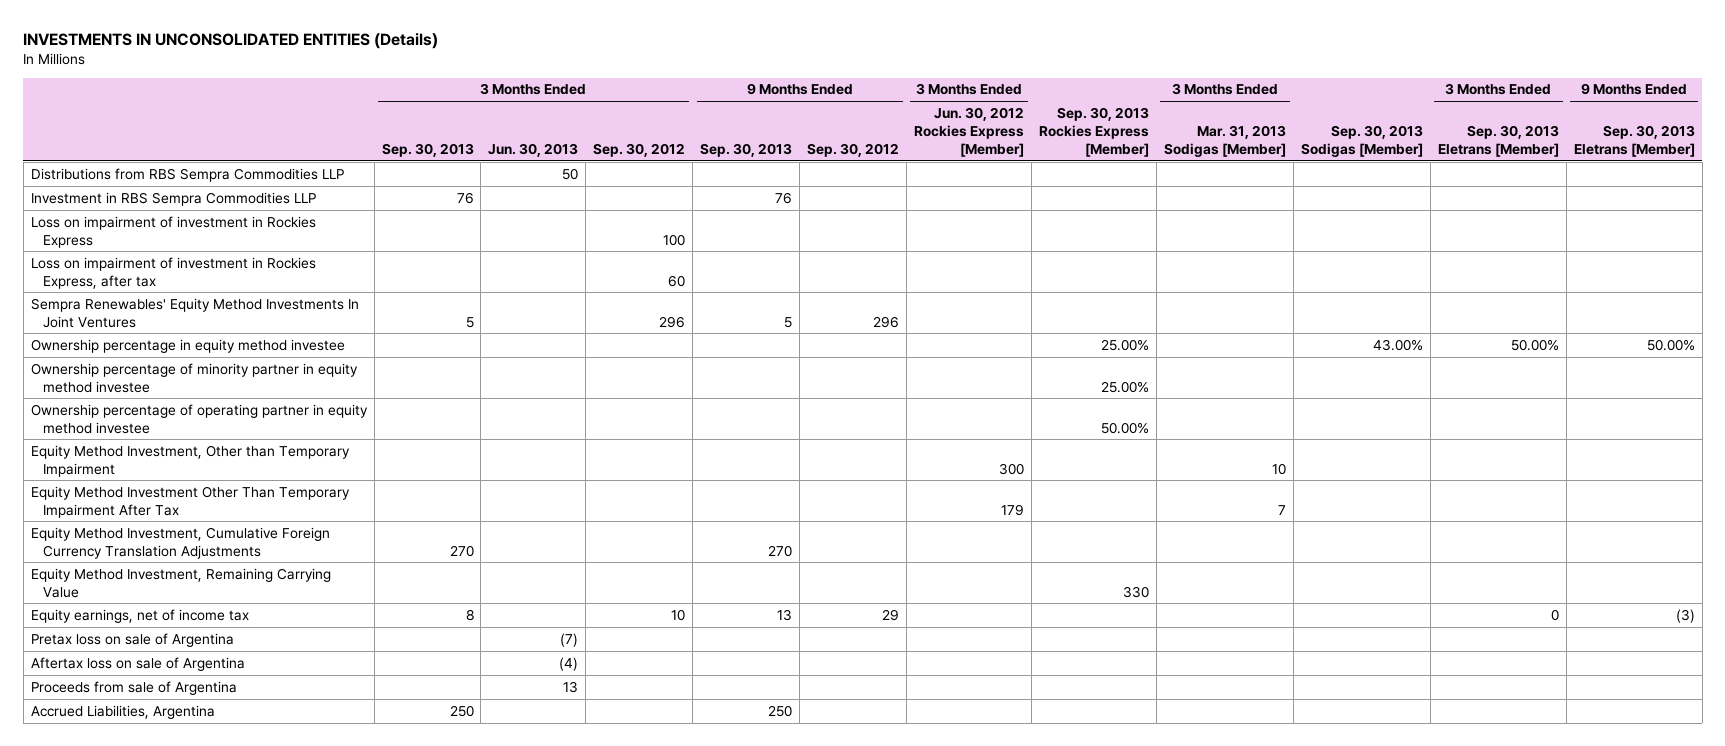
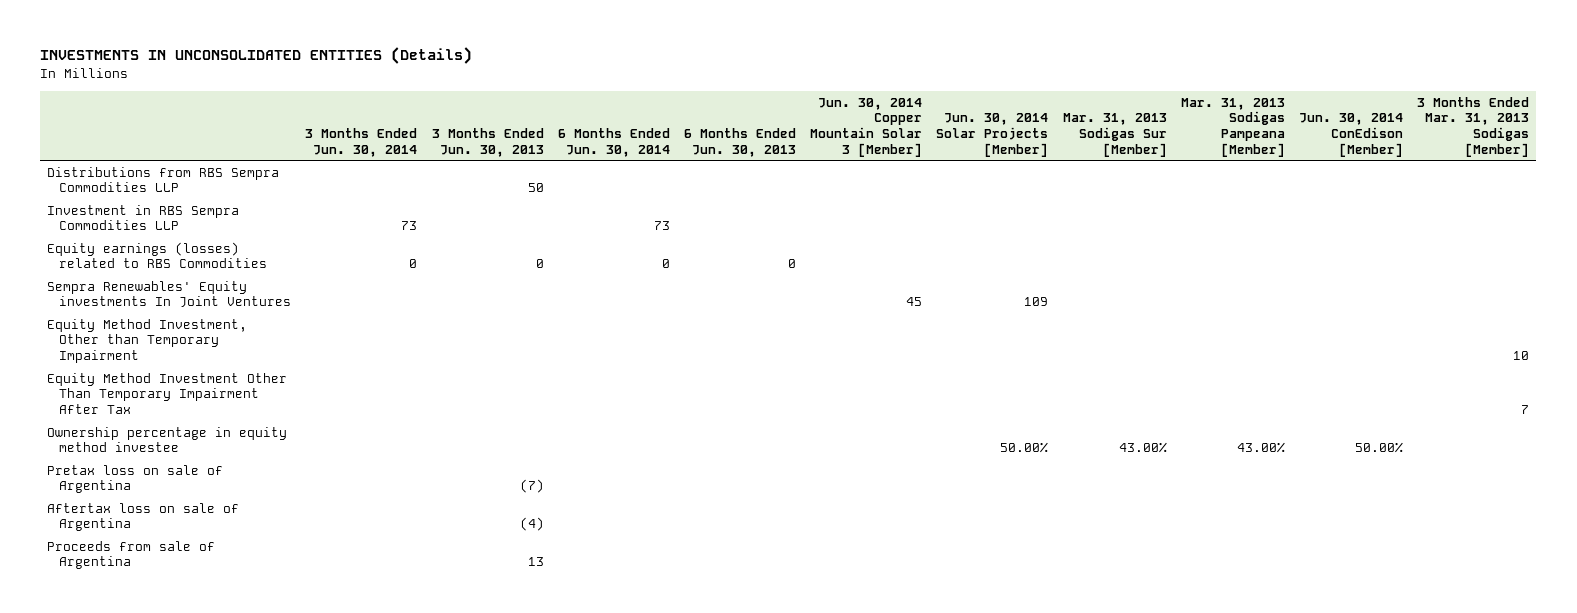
- | 3 Months Ended Sep. 30, 2013 | 3 Months Ended Jun. 30, 2013 | 3 Months Ended Sep. 30, 2012 | 9 Months Ended Sep. 30, 2013 | 9 Months Ended Sep. 30, 2012 | 3 Months Ended Jun. 30, 2012 Rockies Express [Member] | Sep. 30, 2013 Rockies Express [Member] | 3 Months Ended Mar. 31, 2013 Sodigas [Member] | Sep. 30, 2013 Sodigas [Member] | 3 Months Ended Sep. 30, 2013 Eletrans [Member] | 9 Months Ended Sep. 30, 2013 Eletrans [Member]
+ | 3 Months Ended Jun. 30, 2014 | 3 Months Ended Jun. 30, 2013 | 6 Months Ended Jun. 30, 2014 | 6 Months Ended Jun. 30, 2013 | Jun. 30, 2014 Copper Mountain Solar 3 [Member] | Jun. 30, 2014 Solar Projects [Member] | Mar. 31, 2013 Sodigas Sur [Member] | Mar. 31, 2013 Sodigas Pampeana [Member] | Jun. 30, 2014 ConEdison [Member] | 3 Months Ended Mar. 31, 2013 Sodigas [Member]
- Loss on impairment of investment in Rockies Express | | | 100 | | | | | | | |
- Loss on impairment of investment in Rockies Express, after tax | | | 60 | | | | | | | |
- Sempra Renewables' Equity Method Investments In Joint Ventures | 5 | | 296 | 5 | 296 | | | | | |
- Ownership percentage of minority partner in equity method investee | | | | | | | 25.00% | | | |
- Ownership percentage of operating partner in equity method investee | | | | | | | 50.00% | | | |
+ Equity earnings (losses) related to RBS Commodities | 0 | 0 | 0 | 0 | | | | | |
+ Sempra Renewables' Equity investments In Joint Ventures | | | | | 45 | 109 | | | |
- Equity Method Investment, Cumulative Foreign Currency Translation Adjustments | 270 | | | 270 | | | | | | |
- Equity Method Investment, Remaining Carrying Value | | | | | | | 330 | | | |
- Equity earnings, net of income tax | 8 | | 10 | 13 | 29 | | | | | 0 | (3)
moved down: Ownership percentage in equity method investee | | | | | | 50.00% | 43.00% | 43.00% | 50.00% |
- Accrued Liabilities, Argentina | 250 | | | 250 | | | | | | |

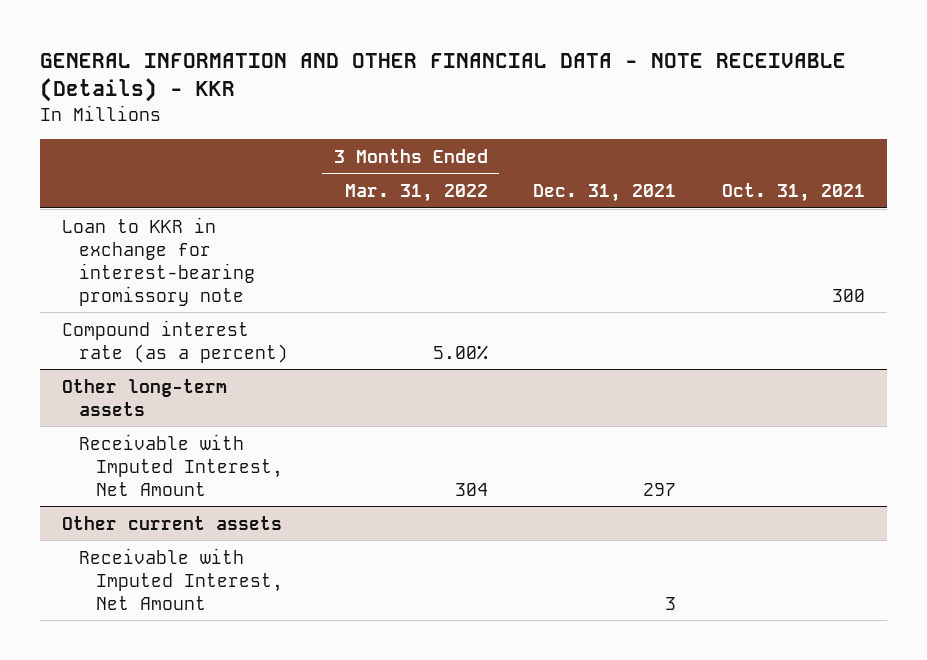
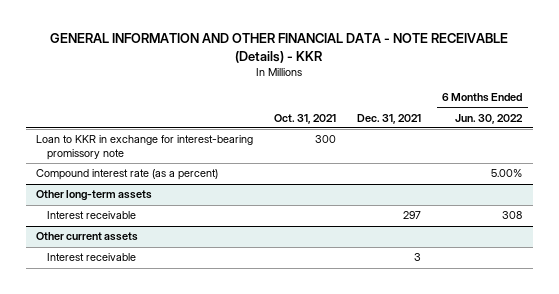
- | 3 Months Ended Mar. 31, 2022 | Dec. 31, 2021 | Oct. 31, 2021
+ | Oct. 31, 2021 | Dec. 31, 2021 | 6 Months Ended Jun. 30, 2022
@ Other long-term assets
- Receivable with Imputed Interest, Net Amount | 304 | 297 |
+ Interest receivable | | 297 | 308
@ Other current assets
- Receivable with Imputed Interest, Net Amount | | 3 |
+ Interest receivable | | 3 |

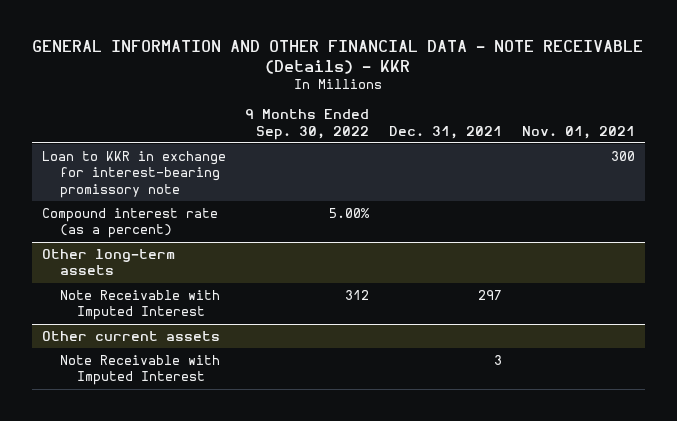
- | Oct. 31, 2021 | Dec. 31, 2021 | 6 Months Ended Jun. 30, 2022
+ | 9 Months Ended Sep. 30, 2022 | Dec. 31, 2021 | Nov. 01, 2021
@ Other long-term assets
- Interest receivable | | 297 | 308
+ Note Receivable with Imputed Interest | 312 | 297 |
@ Other current assets
- Interest receivable | | 3 |
+ Note Receivable with Imputed Interest | | 3 |

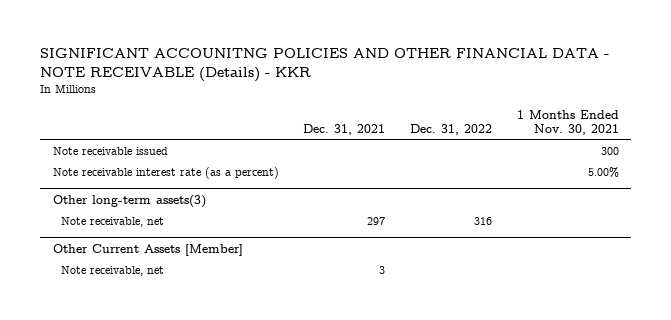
- GENERAL INFORMATION AND OTHER FINANCIAL DATA - NOTE RECEIVABLE (Details) - KKR
+ SIGNIFICANT ACCOUNITNG POLICIES AND OTHER FINANCIAL DATA - NOTE RECEIVABLE (Details) - KKR
- | 9 Months Ended Sep. 30, 2022 | Dec. 31, 2021 | Nov. 01, 2021
+ | Dec. 31, 2021 | Dec. 31, 2022 | 1 Months Ended Nov. 30, 2021
- Loan to KKR in exchange for interest-bearing promissory note | | | 300
- Compound interest rate (as a percent) | 5.00% | |
- Other long-term assets
- Note Receivable with Imputed Interest | 312 | 297 |
- Other current assets
- Note Receivable with Imputed Interest | | 3 |
+ Note receivable issued | | | 300
+ Note receivable interest rate (as a percent) | | | 5.00%
+ Other long-term assets(3)
+ Note receivable, net | 297 | 316 |
+ Other Current Assets [Member]
+ Note receivable, net | 3 | |

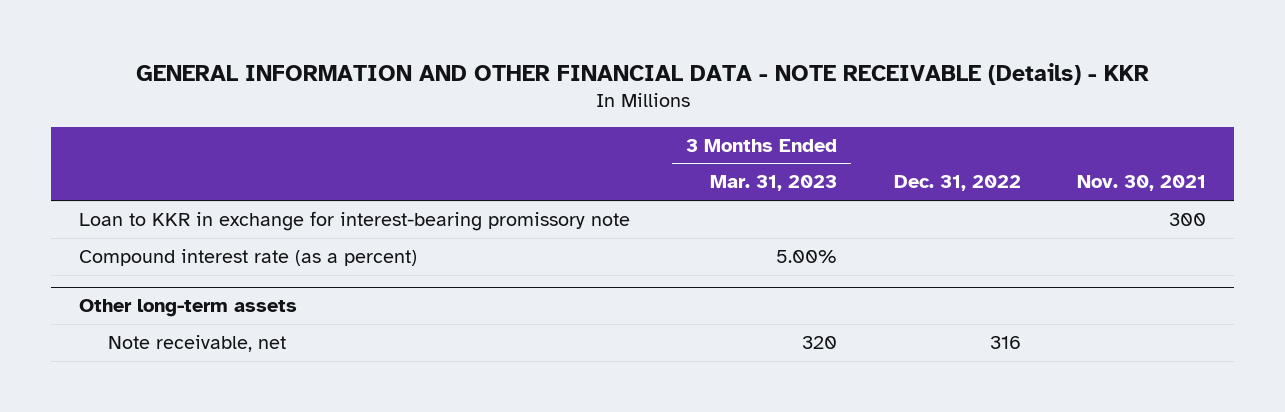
- SIGNIFICANT ACCOUNITNG POLICIES AND OTHER FINANCIAL DATA - NOTE RECEIVABLE (Details) - KKR
+ GENERAL INFORMATION AND OTHER FINANCIAL DATA - NOTE RECEIVABLE (Details) - KKR
- | Dec. 31, 2021 | Dec. 31, 2022 | 1 Months Ended Nov. 30, 2021
+ | 3 Months Ended Mar. 31, 2023 | Dec. 31, 2022 | Nov. 30, 2021
- Note receivable issued | | | 300
- Note receivable interest rate (as a percent) | | | 5.00%
- Other long-term assets(3)
+ Loan to KKR in exchange for interest-bearing promissory note | | | 300
+ Compound interest rate (as a percent) | 5.00% | |
+ Other long-term assets
- Other Current Assets [Member]
- Note receivable, net | 3 | |

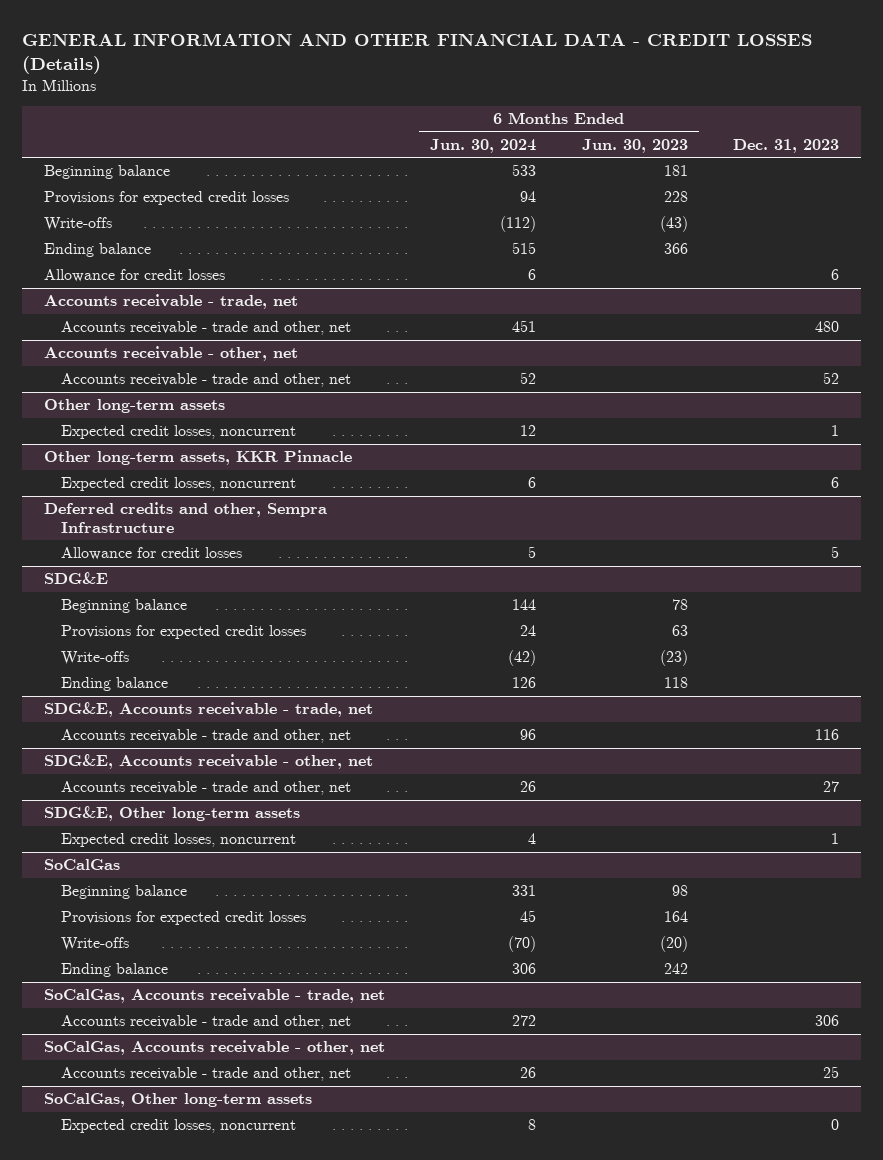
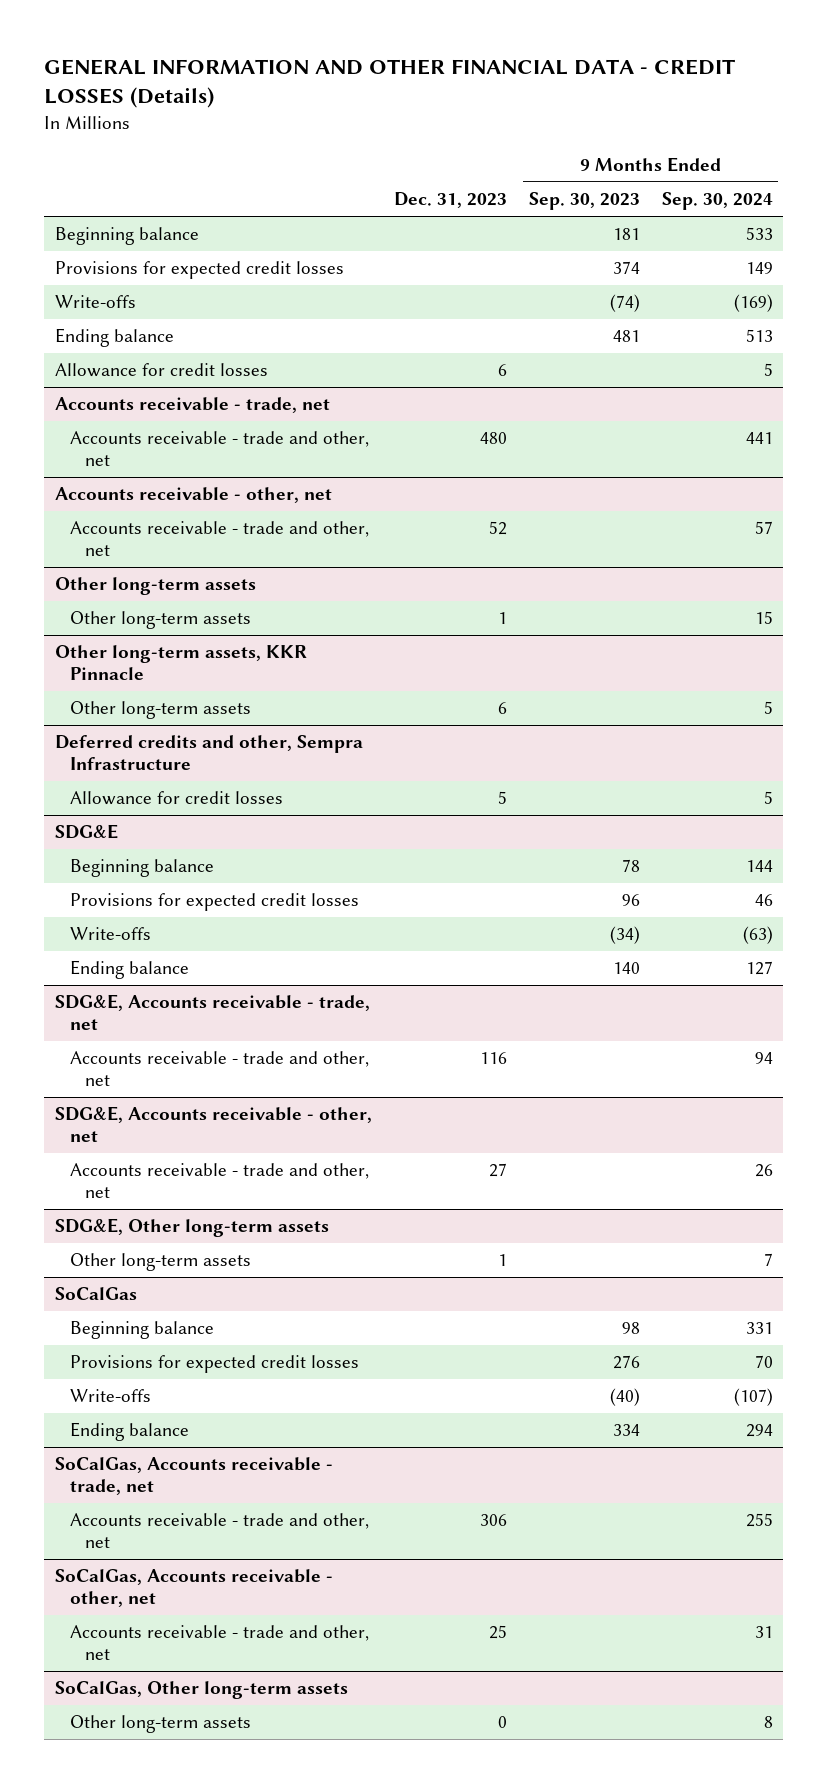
- | 6 Months Ended Jun. 30, 2024 | 6 Months Ended Jun. 30, 2023 | Dec. 31, 2023
+ | Dec. 31, 2023 | 9 Months Ended Sep. 30, 2023 | 9 Months Ended Sep. 30, 2024
@ Other long-term assets
- Expected credit losses, noncurrent | 12 | | 1
+ Other long-term assets | 1 | | 15
@ Other long-term assets, KKR Pinnacle
- Expected credit losses, noncurrent | 6 | | 6
+ Other long-term assets | 6 | | 5
@ SDG&E, Other long-term assets
- Expected credit losses, noncurrent | 4 | | 1
+ Other long-term assets | 1 | | 7
@ SoCalGas, Other long-term assets
- Expected credit losses, noncurrent | 8 | | 0
+ Other long-term assets | 0 | | 8

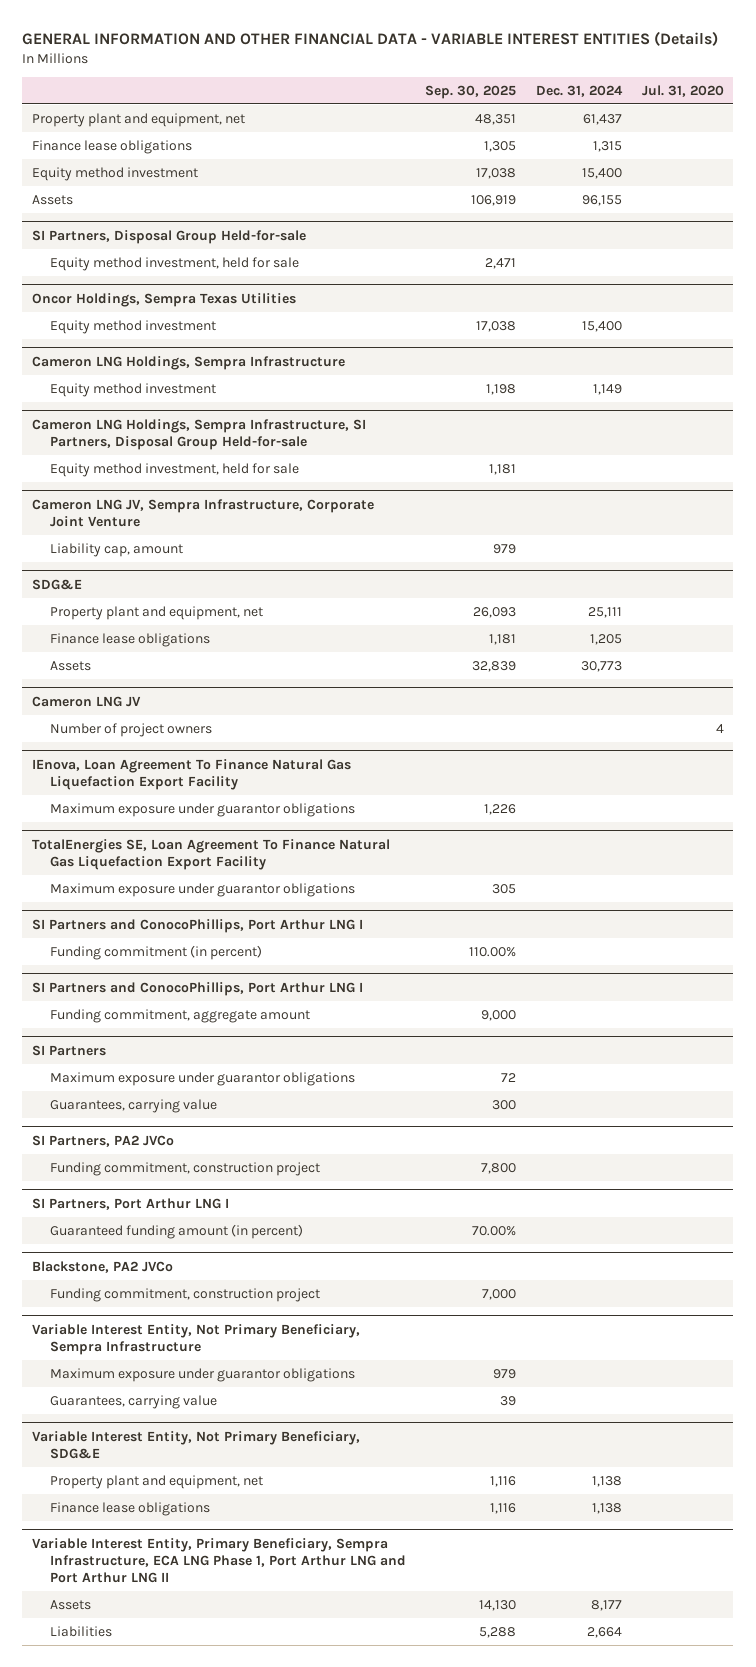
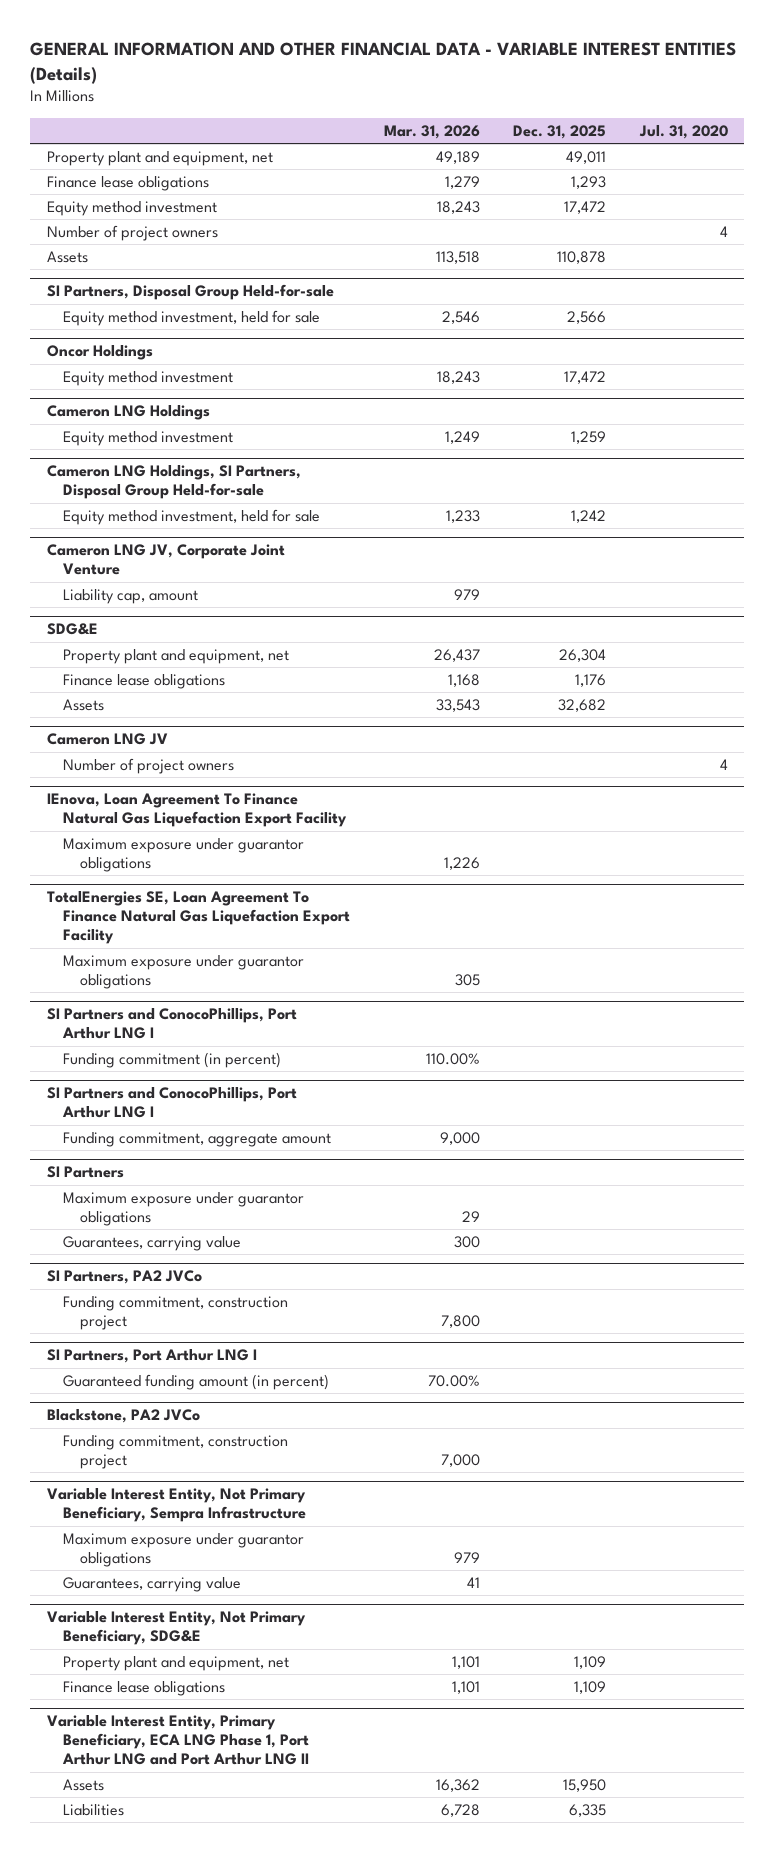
- | Sep. 30, 2025 | Dec. 31, 2024 | Jul. 31, 2020
+ | Mar. 31, 2026 | Dec. 31, 2025 | Jul. 31, 2020
+ Number of project owners | | | 4
- Oncor Holdings, Sempra Texas Utilities
+ Oncor Holdings
- Cameron LNG Holdings, Sempra Infrastructure
+ Cameron LNG Holdings
- Cameron LNG Holdings, Sempra Infrastructure, SI Partners, Disposal Group Held-for-sale
+ Cameron LNG Holdings, SI Partners, Disposal Group Held-for-sale
- Cameron LNG JV, Sempra Infrastructure, Corporate Joint Venture
+ Cameron LNG JV, Corporate Joint Venture
- Variable Interest Entity, Primary Beneficiary, Sempra Infrastructure, ECA LNG Phase 1, Port Arthur LNG and Port Arthur LNG II
+ Variable Interest Entity, Primary Beneficiary, ECA LNG Phase 1, Port Arthur LNG and Port Arthur LNG II

